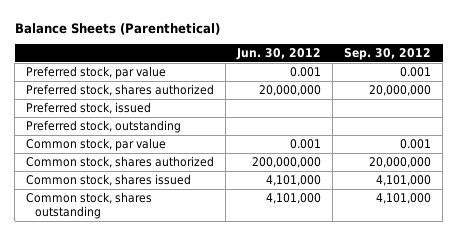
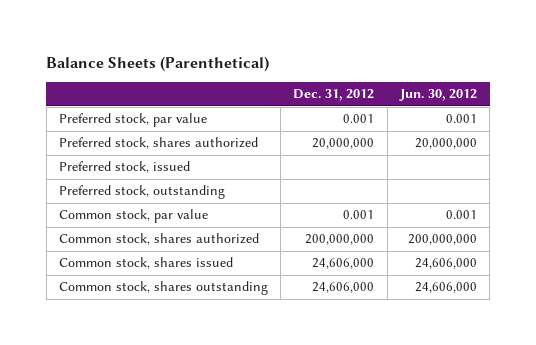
- | Jun. 30, 2012 | Sep. 30, 2012
+ | Dec. 31, 2012 | Jun. 30, 2012
- Common stock, shares issued | 4,101,000 | 4,101,000
- Common stock, shares outstanding | 4,101,000 | 4,101,000
+ Common stock, shares issued | 24,606,000 | 24,606,000
+ Common stock, shares outstanding | 24,606,000 | 24,606,000

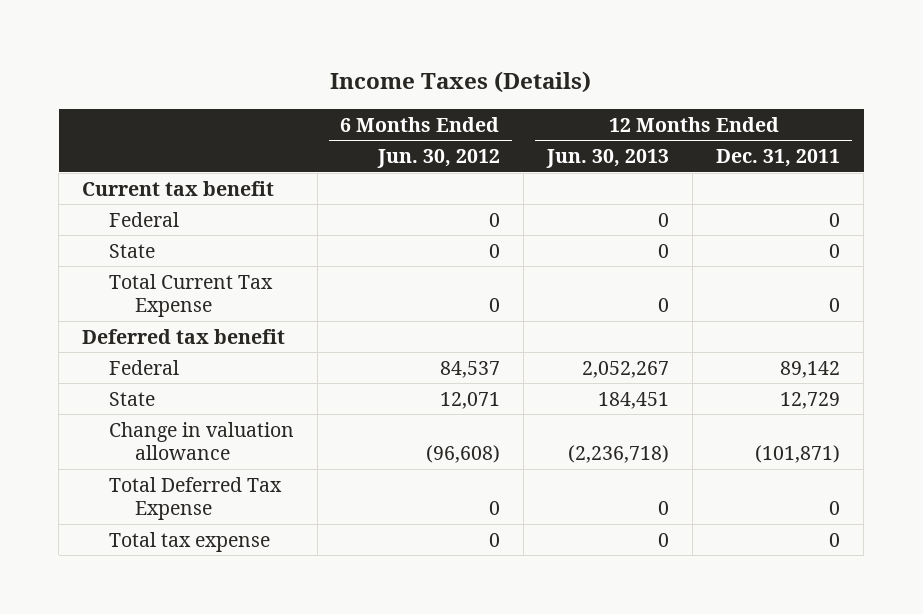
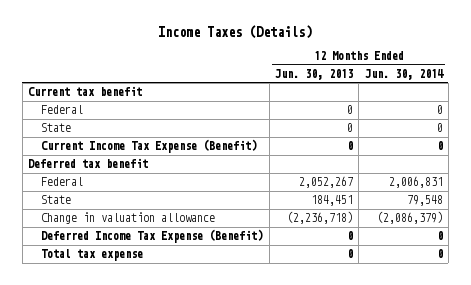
- | 6 Months Ended Jun. 30, 2012 | 12 Months Ended Jun. 30, 2013 | 12 Months Ended Dec. 31, 2011
+ | 12 Months Ended Jun. 30, 2013 | 12 Months Ended Jun. 30, 2014
- Total Current Tax Expense | 0 | 0 | 0
+ Current Income Tax Expense (Benefit) | 0 | 0
- Total Deferred Tax Expense | 0 | 0 | 0
+ Deferred Income Tax Expense (Benefit) | 0 | 0

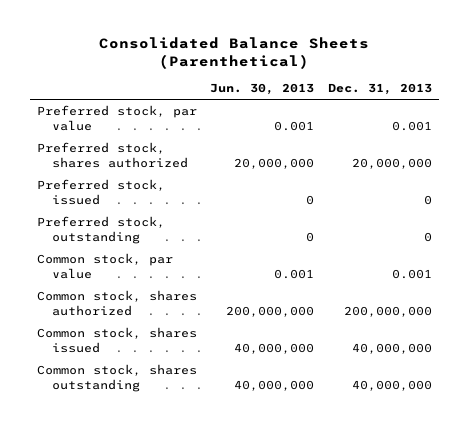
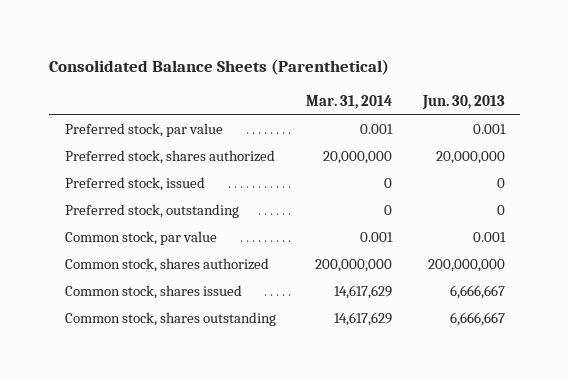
- | Jun. 30, 2013 | Dec. 31, 2013
+ | Mar. 31, 2014 | Jun. 30, 2013
- Common stock, shares issued | 40,000,000 | 40,000,000
- Common stock, shares outstanding | 40,000,000 | 40,000,000
+ Common stock, shares issued | 14,617,629 | 6,666,667
+ Common stock, shares outstanding | 14,617,629 | 6,666,667

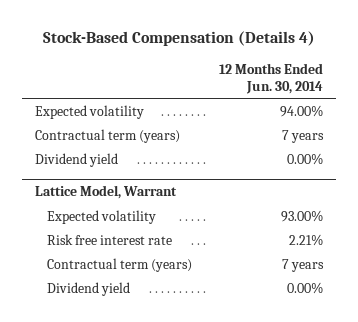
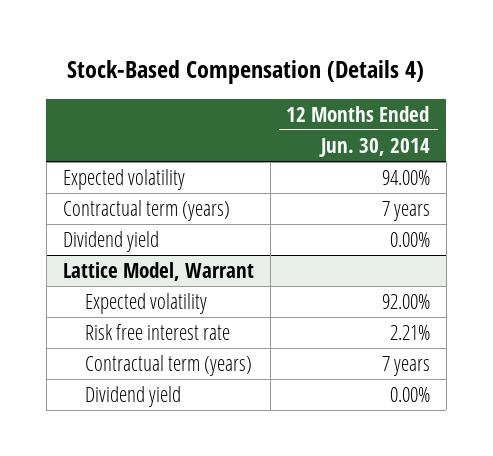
@ Lattice Model, Warrant
- Expected volatility | 93.00%
+ Expected volatility | 92.00%

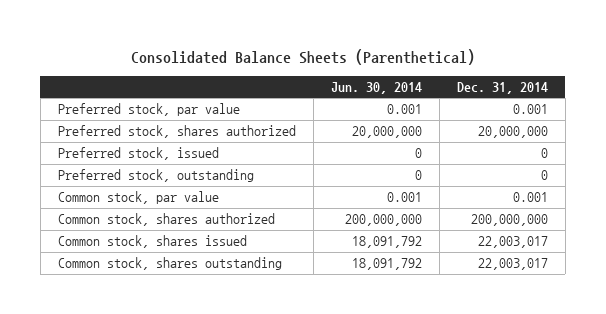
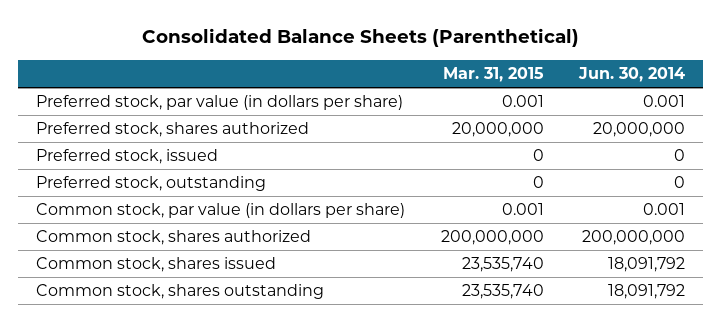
- | Jun. 30, 2014 | Dec. 31, 2014
+ | Mar. 31, 2015 | Jun. 30, 2014
- Preferred stock, par value | 0.001 | 0.001
+ Preferred stock, par value (in dollars per share) | 0.001 | 0.001
- Common stock, par value | 0.001 | 0.001
+ Common stock, par value (in dollars per share) | 0.001 | 0.001

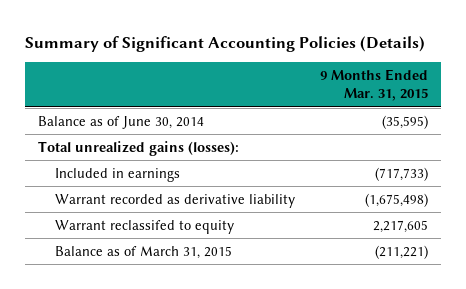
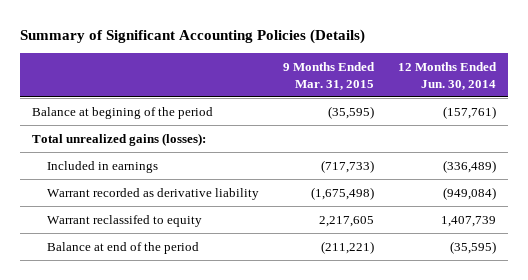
- | 9 Months Ended Mar. 31, 2015
+ | 9 Months Ended Mar. 31, 2015 | 12 Months Ended Jun. 30, 2014
- Balance as of June 30, 2014 | (35,595)
+ Balance at begining of the period | (35,595) | (157,761)
- Balance as of March 31, 2015 | (211,221)
+ Balance at end of the period | (211,221) | (35,595)

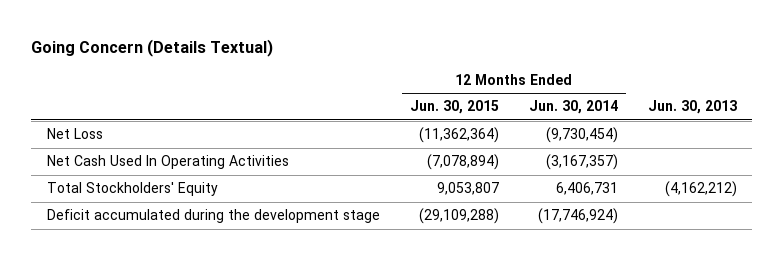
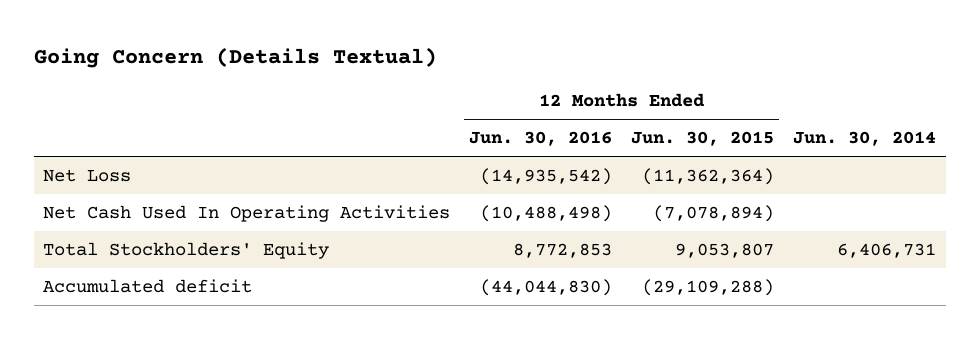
- | 12 Months Ended Jun. 30, 2015 | 12 Months Ended Jun. 30, 2014 | Jun. 30, 2013
+ | 12 Months Ended Jun. 30, 2016 | 12 Months Ended Jun. 30, 2015 | Jun. 30, 2014
- Deficit accumulated during the development stage | (29,109,288) | (17,746,924) |
+ Accumulated deficit | (44,044,830) | (29,109,288) |

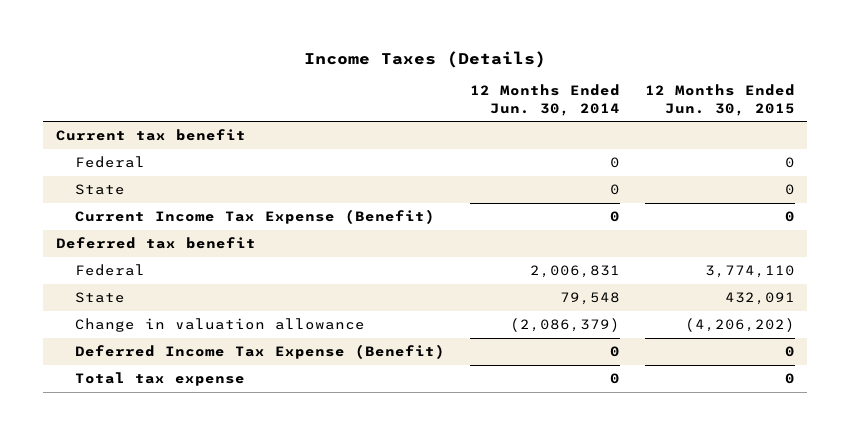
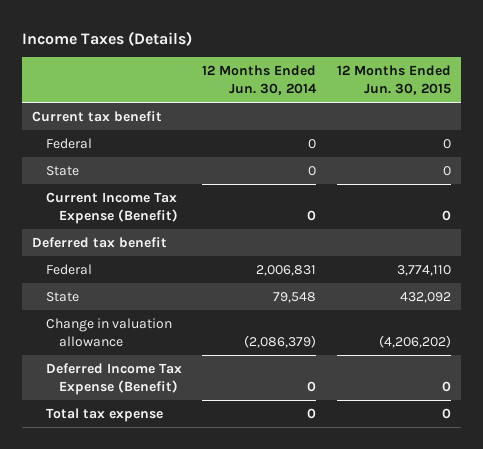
- State | 79,548 | 432,091
+ State | 79,548 | 432,092

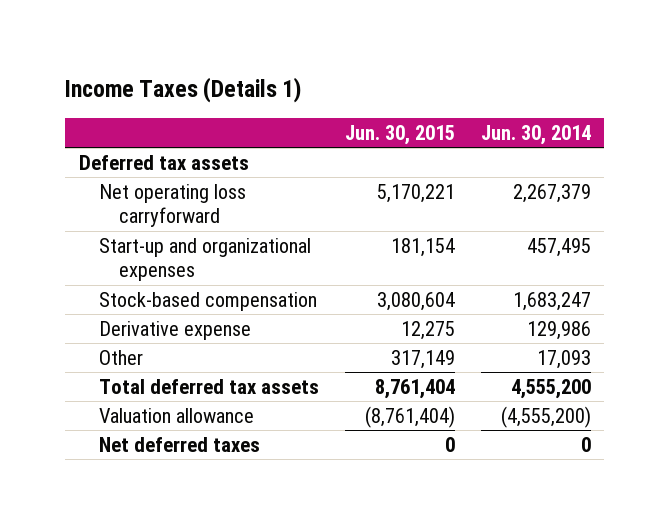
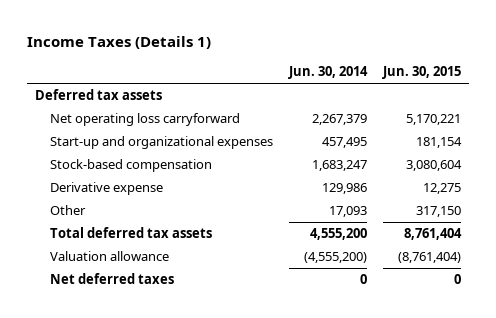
- | Jun. 30, 2015 | Jun. 30, 2014
+ | Jun. 30, 2014 | Jun. 30, 2015
- Other | 317,149 | 17,093
+ Other | 17,093 | 317,150

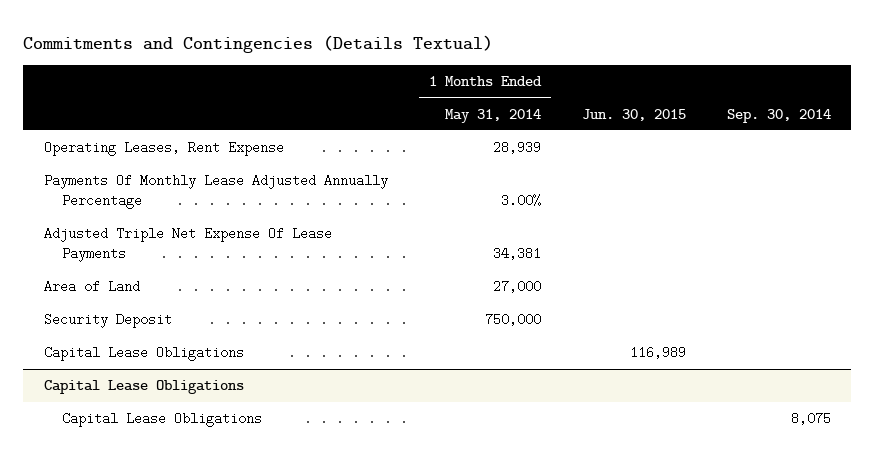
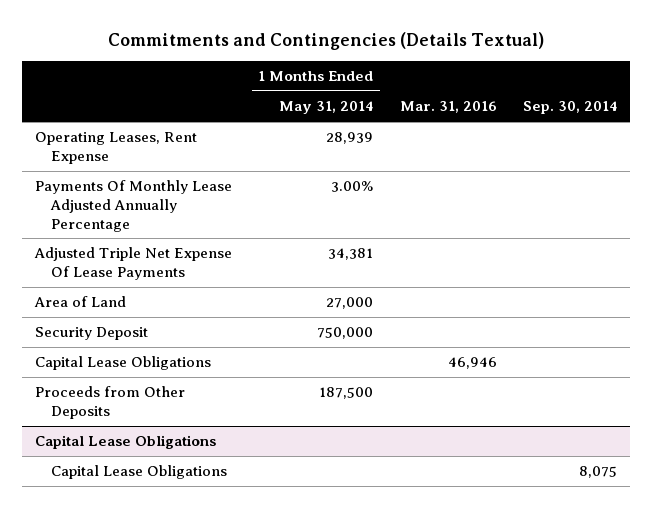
- | 1 Months Ended May 31, 2014 | Jun. 30, 2015 | Sep. 30, 2014
+ | 1 Months Ended May 31, 2014 | Mar. 31, 2016 | Sep. 30, 2014
+ Proceeds from Other Deposits | 187,500 | |

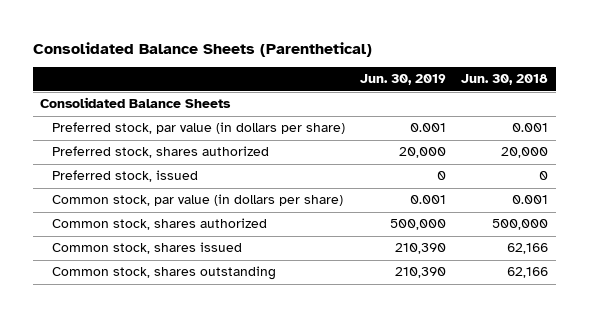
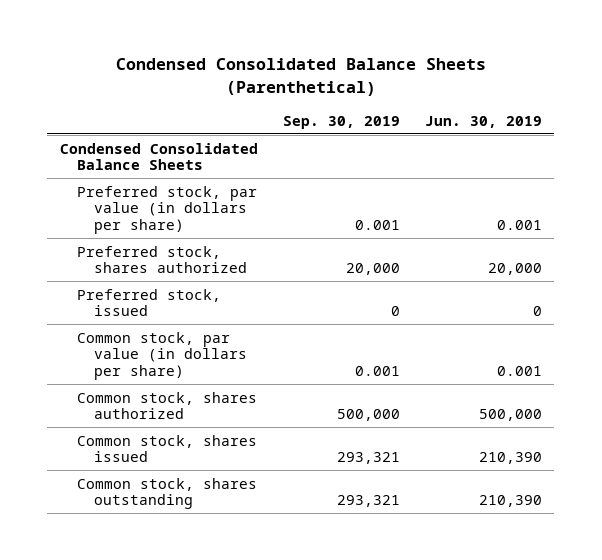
- Consolidated Balance Sheets (Parenthetical)
+ Condensed Consolidated Balance Sheets (Parenthetical)
- | Jun. 30, 2019 | Jun. 30, 2018
+ | Sep. 30, 2019 | Jun. 30, 2019
- Consolidated Balance Sheets
+ Condensed Consolidated Balance Sheets

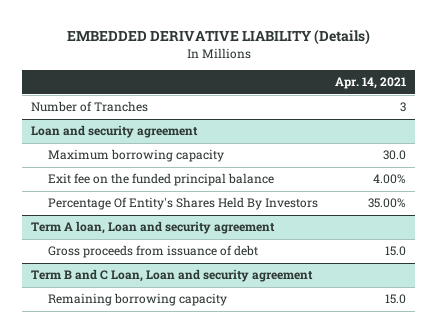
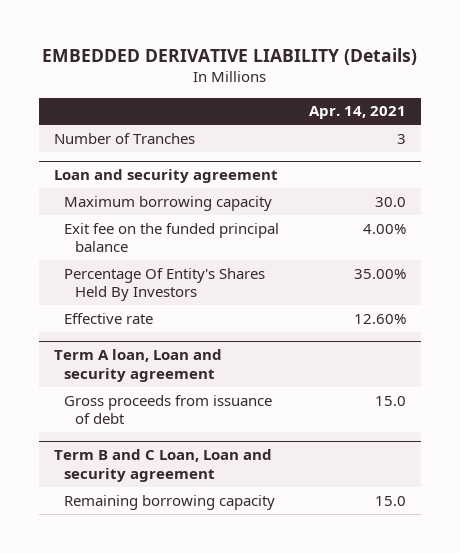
@ Loan and security agreement
+ Effective rate | 12.60%

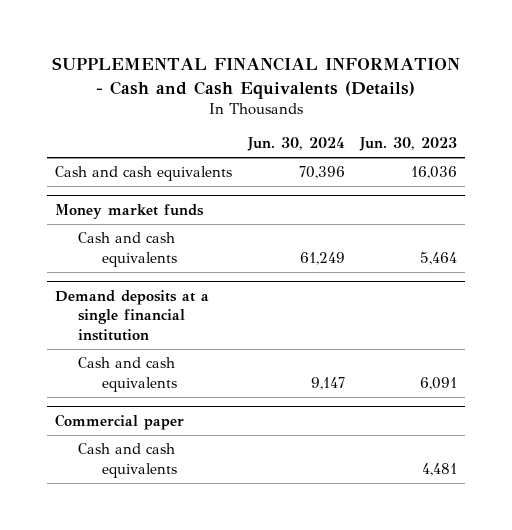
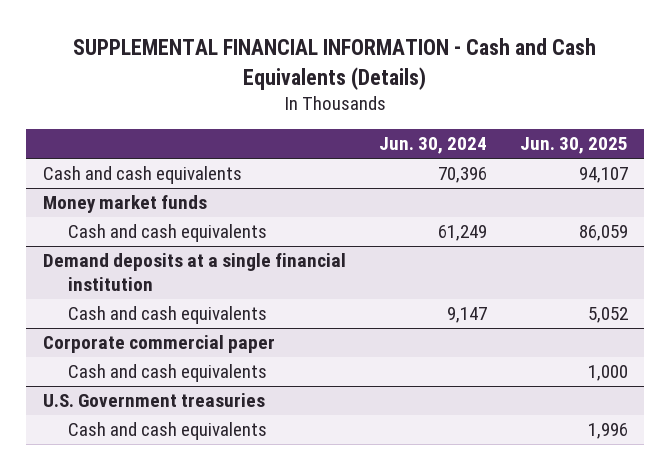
- | Jun. 30, 2024 | Jun. 30, 2023
+ | Jun. 30, 2024 | Jun. 30, 2025
- Commercial paper
+ Corporate commercial paper
+ U.S. Government treasuries
+ Cash and cash equivalents | | 1,996

